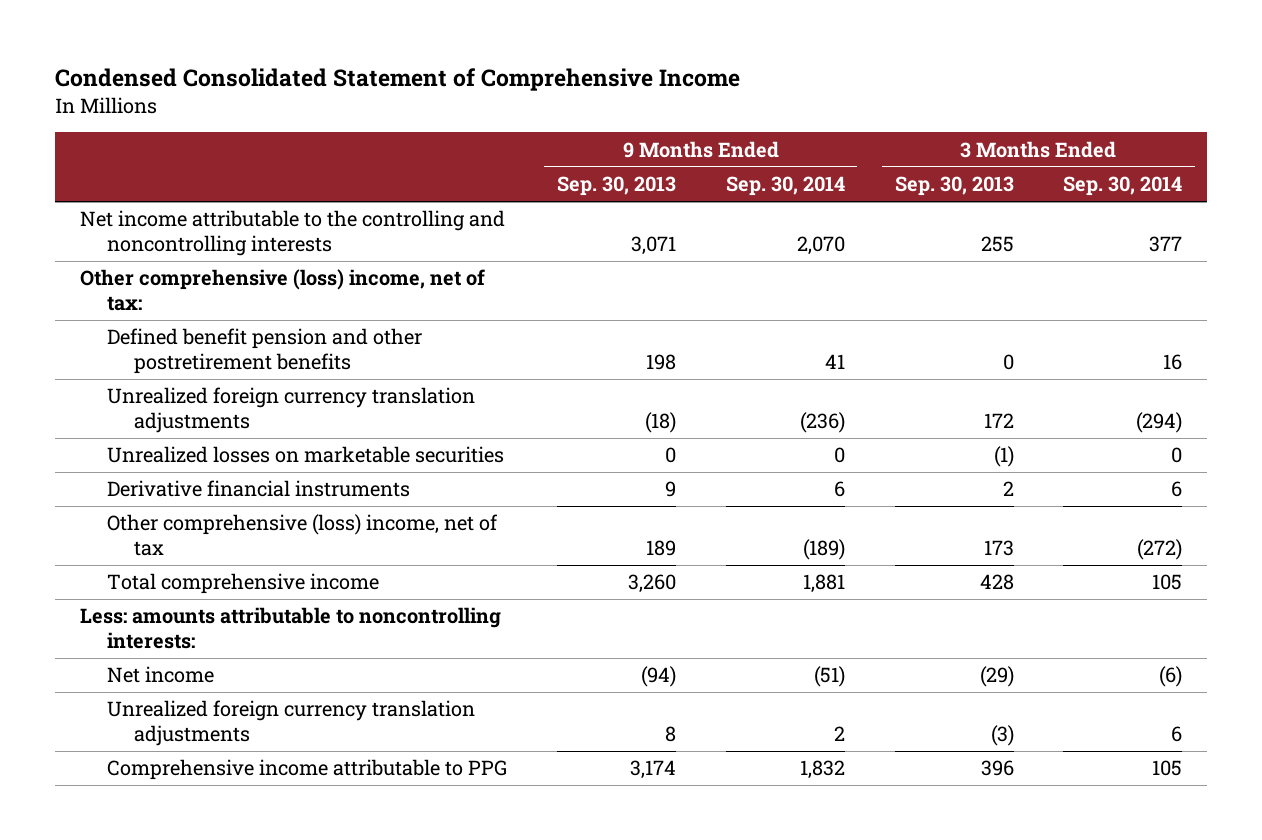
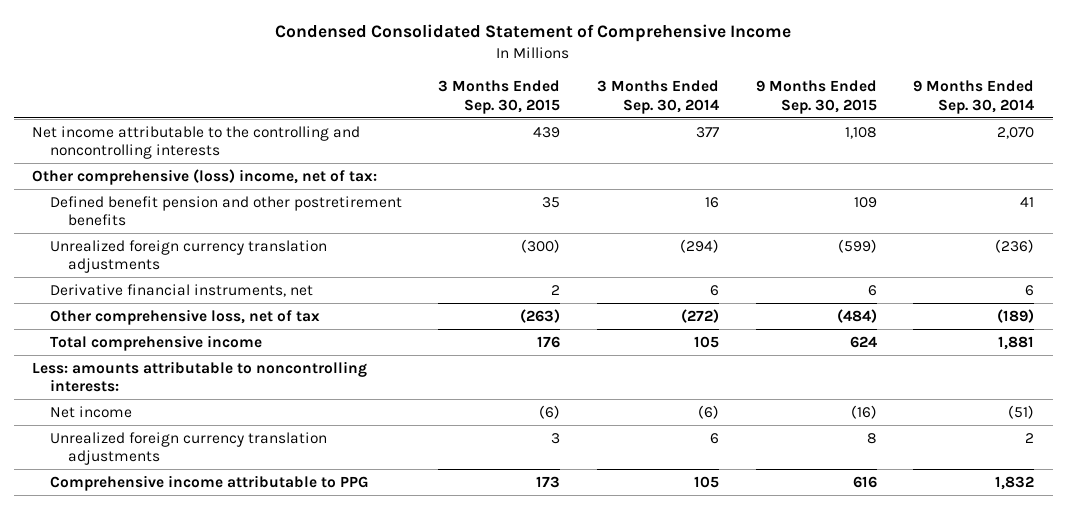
- | 9 Months Ended Sep. 30, 2013 | 9 Months Ended Sep. 30, 2014 | 3 Months Ended Sep. 30, 2013 | 3 Months Ended Sep. 30, 2014
+ | 3 Months Ended Sep. 30, 2015 | 3 Months Ended Sep. 30, 2014 | 9 Months Ended Sep. 30, 2015 | 9 Months Ended Sep. 30, 2014
- Unrealized losses on marketable securities | 0 | 0 | (1) | 0
- Derivative financial instruments | 9 | 6 | 2 | 6
- Other comprehensive (loss) income, net of tax | 189 | (189) | 173 | (272)
+ Derivative financial instruments, net | 2 | 6 | 6 | 6
+ Other comprehensive loss, net of tax | (263) | (272) | (484) | (189)

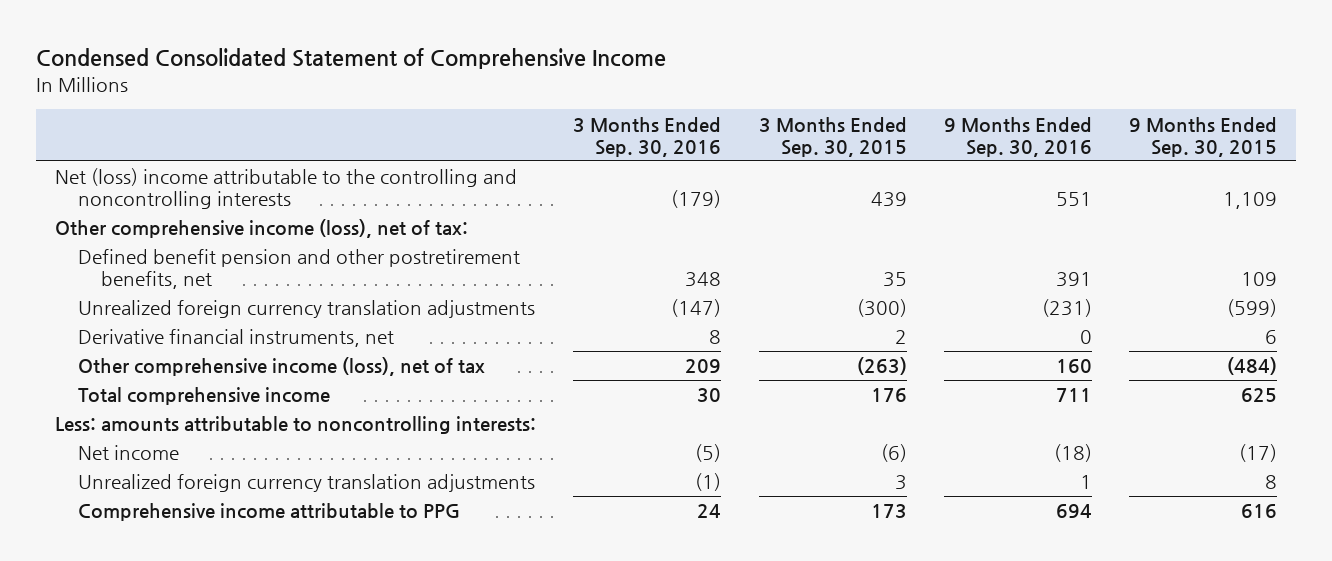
- | 3 Months Ended Sep. 30, 2015 | 3 Months Ended Sep. 30, 2014 | 9 Months Ended Sep. 30, 2015 | 9 Months Ended Sep. 30, 2014
+ | 3 Months Ended Sep. 30, 2016 | 3 Months Ended Sep. 30, 2015 | 9 Months Ended Sep. 30, 2016 | 9 Months Ended Sep. 30, 2015
- Net income attributable to the controlling and noncontrolling interests | 439 | 377 | 1,108 | 2,070
- Other comprehensive (loss) income, net of tax:
- Defined benefit pension and other postretirement benefits | 35 | 16 | 109 | 41
+ Net (loss) income attributable to the controlling and noncontrolling interests | (179) | 439 | 551 | 1,109
+ Other comprehensive income (loss), net of tax:
+ Defined benefit pension and other postretirement benefits, net | 348 | 35 | 391 | 109
- Other comprehensive loss, net of tax | (263) | (272) | (484) | (189)
- Total comprehensive income | 176 | 105 | 624 | 1,881
+ Other comprehensive income (loss), net of tax | 209 | (263) | 160 | (484)
+ Total comprehensive income | 30 | 176 | 711 | 625
- Net income | (6) | (6) | (16) | (51)
+ Net income | (5) | (6) | (18) | (17)

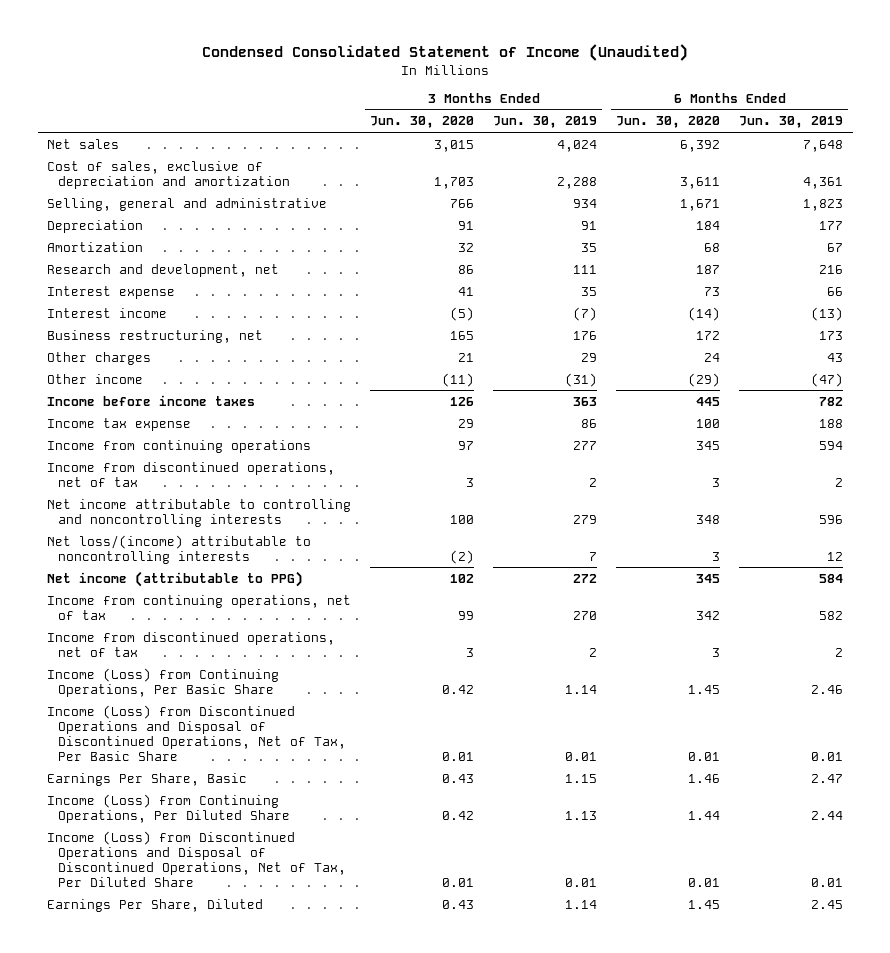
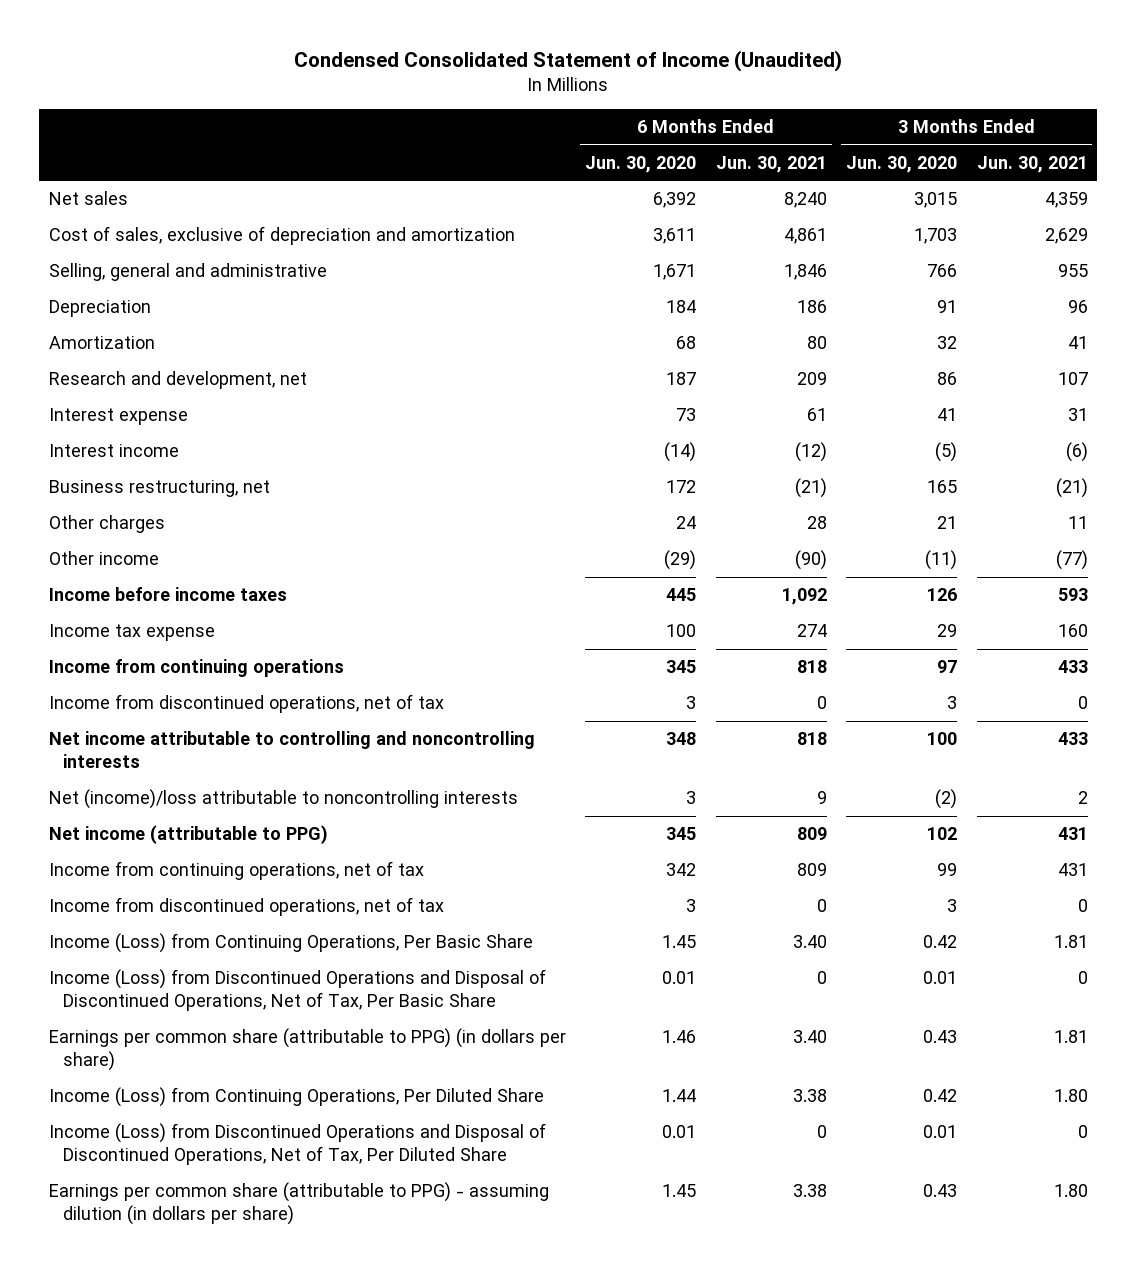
- | 3 Months Ended Jun. 30, 2020 | 3 Months Ended Jun. 30, 2019 | 6 Months Ended Jun. 30, 2020 | 6 Months Ended Jun. 30, 2019
+ | 6 Months Ended Jun. 30, 2020 | 6 Months Ended Jun. 30, 2021 | 3 Months Ended Jun. 30, 2020 | 3 Months Ended Jun. 30, 2021
- Net loss/(income) attributable to noncontrolling interests | (2) | 7 | 3 | 12
+ Net (income)/loss attributable to noncontrolling interests | 3 | 9 | (2) | 2
- Earnings Per Share, Basic | 0.43 | 1.15 | 1.46 | 2.47
+ Earnings per common share (attributable to PPG) (in dollars per share) | 1.46 | 3.40 | 0.43 | 1.81
- Earnings Per Share, Diluted | 0.43 | 1.14 | 1.45 | 2.45
+ Earnings per common share (attributable to PPG) - assuming dilution (in dollars per share) | 1.45 | 3.38 | 0.43 | 1.80

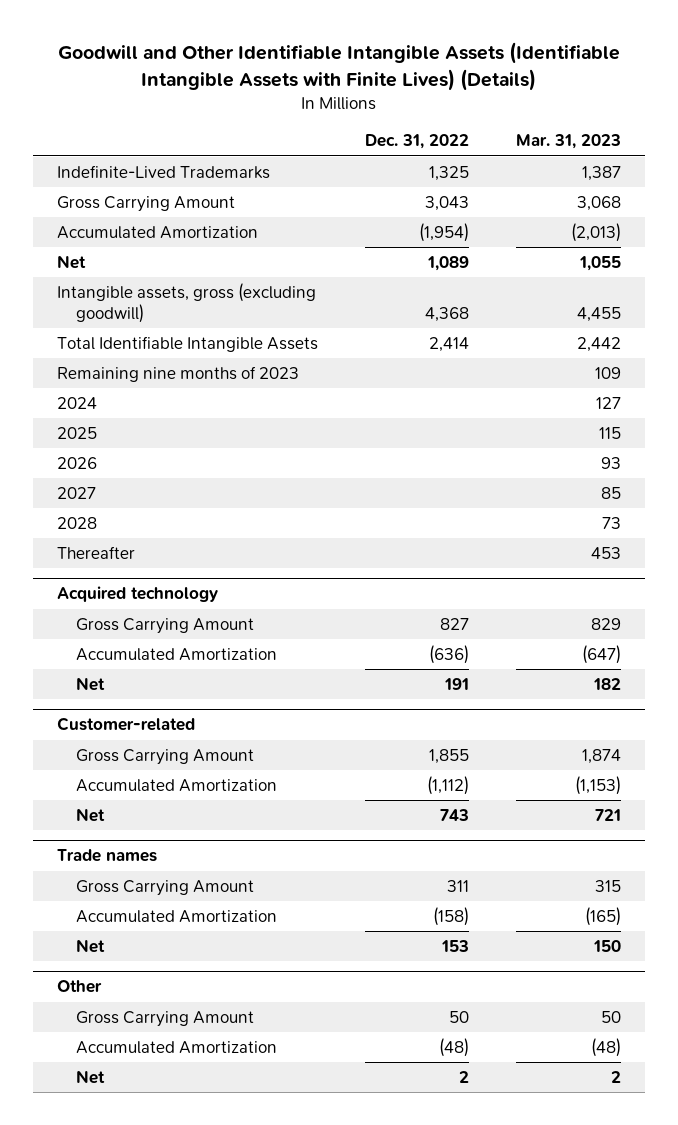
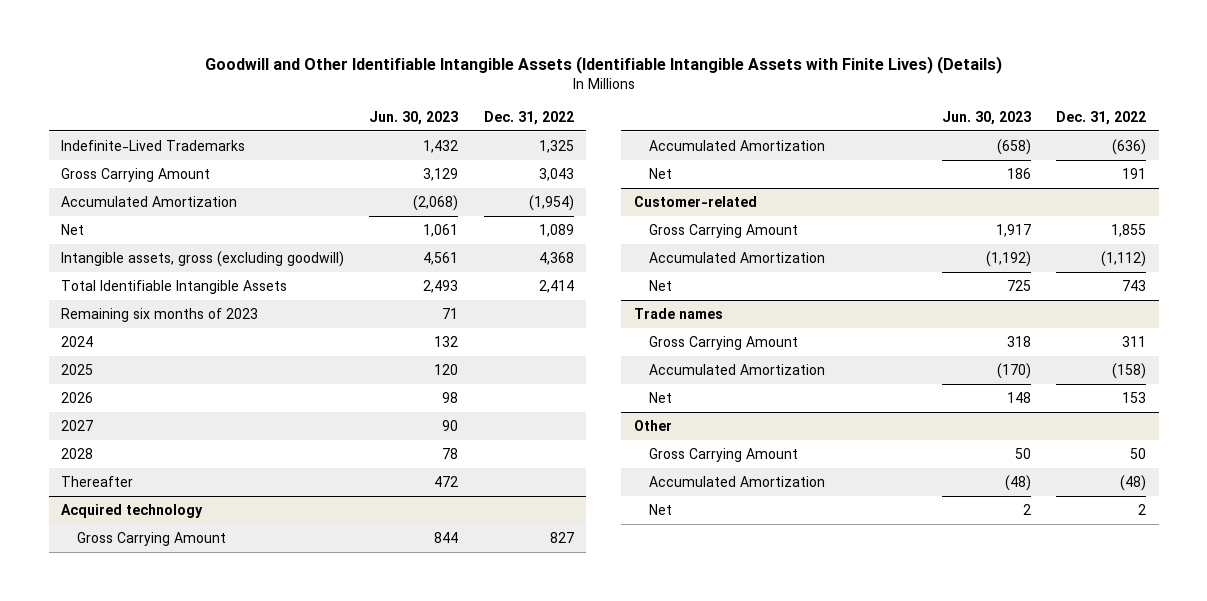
- | Dec. 31, 2022 | Mar. 31, 2023
+ | Jun. 30, 2023 | Dec. 31, 2022
- Remaining nine months of 2023 | | 109
+ Remaining six months of 2023 | 71 |

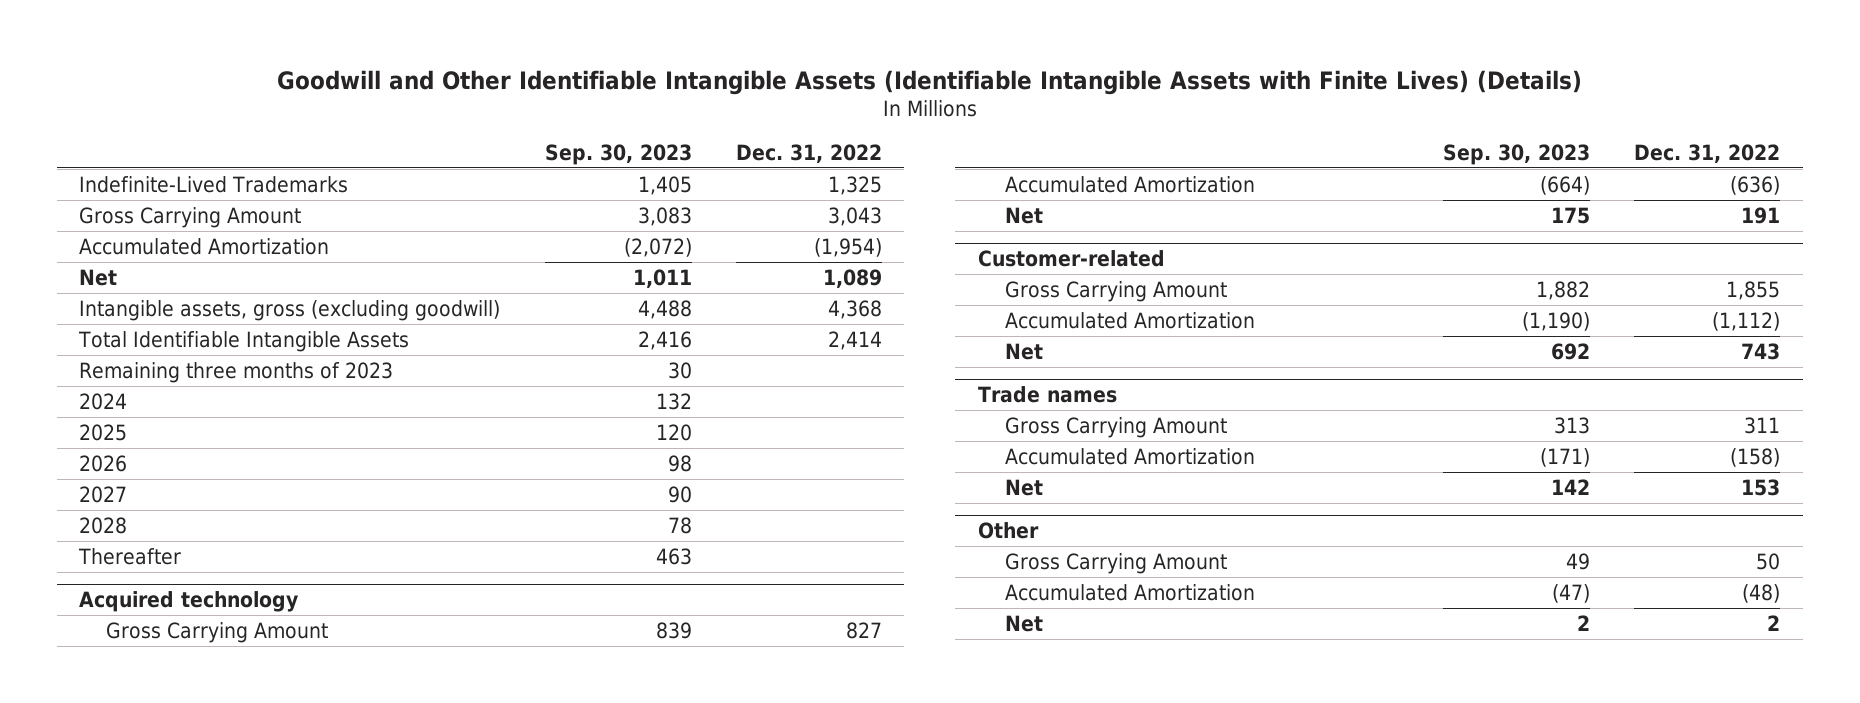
- | Jun. 30, 2023 | Dec. 31, 2022
+ | Sep. 30, 2023 | Dec. 31, 2022
- Remaining six months of 2023 | 71 |
+ Remaining three months of 2023 | 30 |

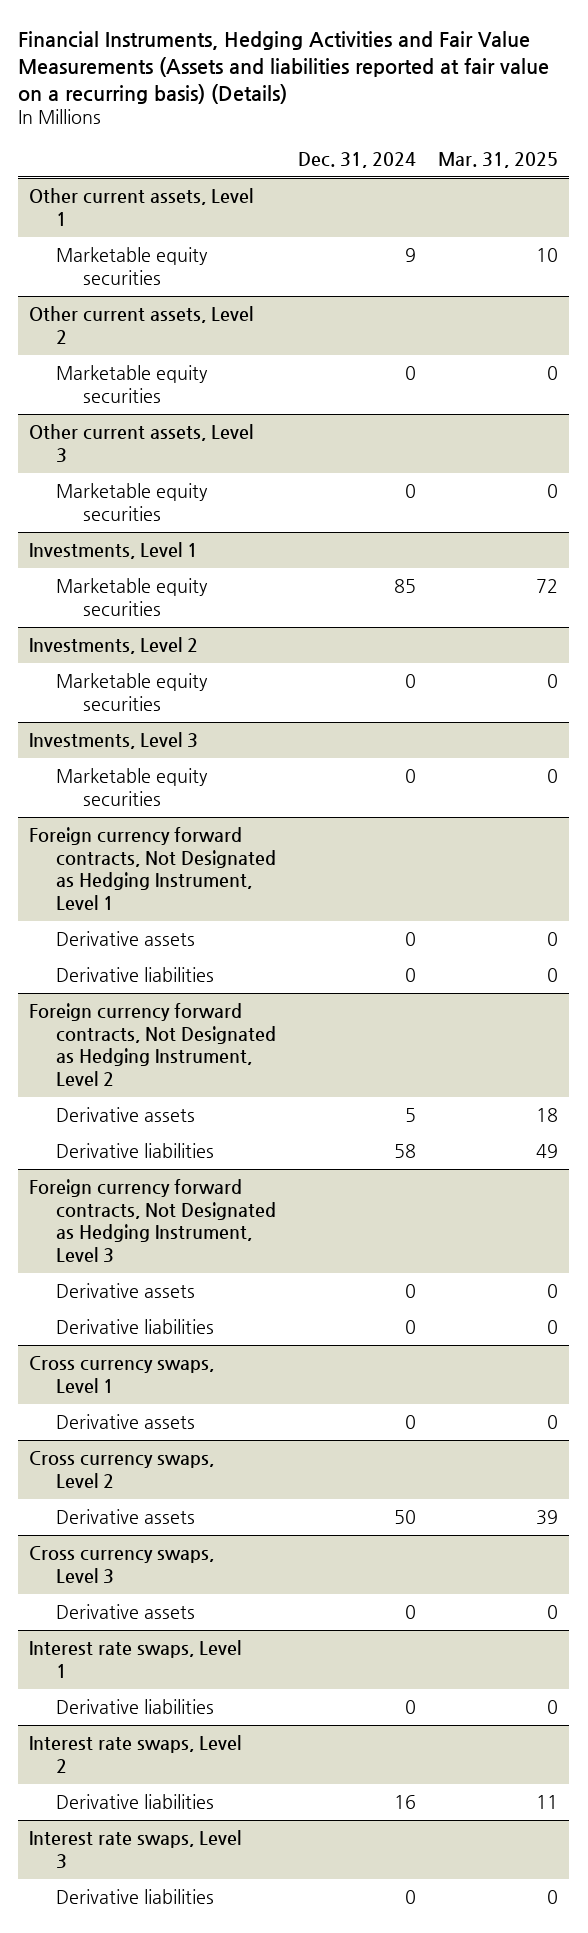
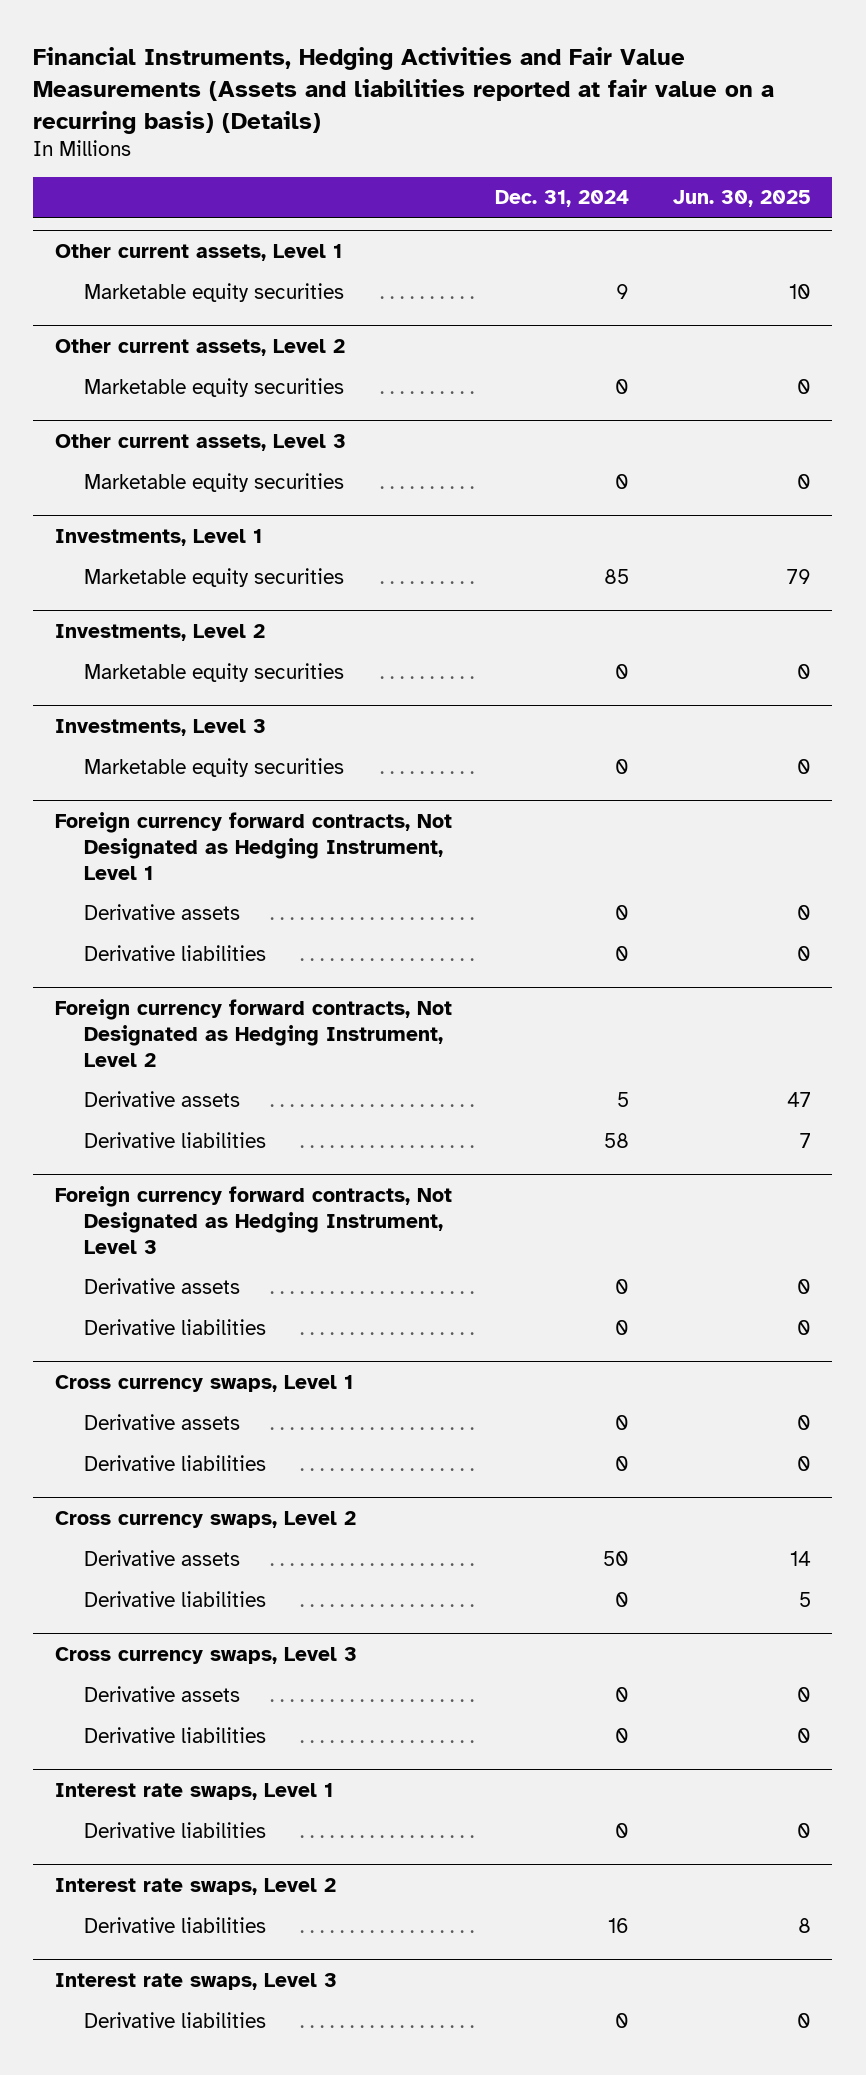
- | Dec. 31, 2024 | Mar. 31, 2025
+ | Dec. 31, 2024 | Jun. 30, 2025
@ Cross currency swaps, Level 1
+ Derivative liabilities | 0 | 0
@ Cross currency swaps, Level 2
+ Derivative liabilities | 0 | 5
@ Cross currency swaps, Level 3
+ Derivative liabilities | 0 | 0

